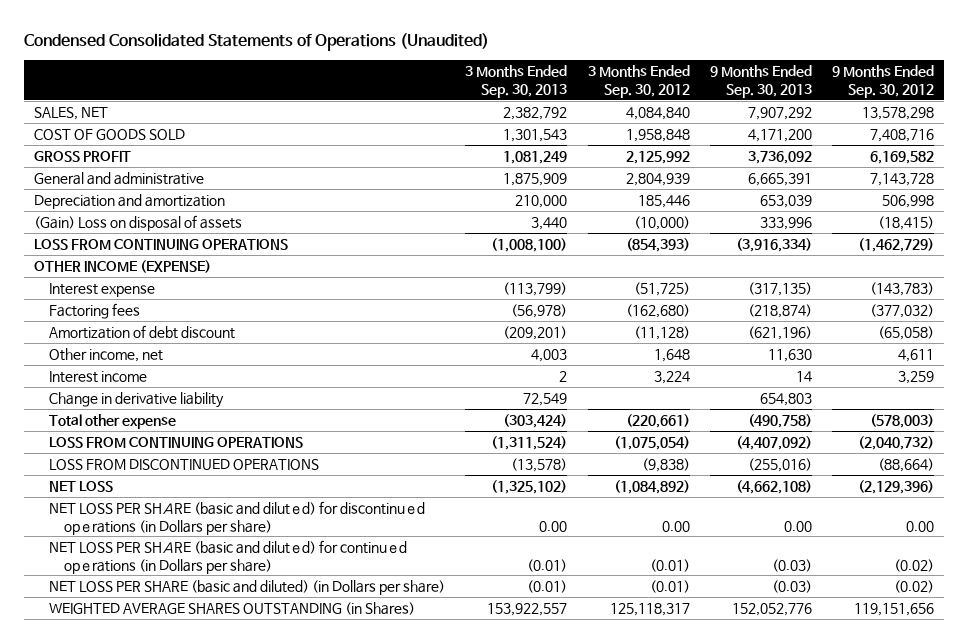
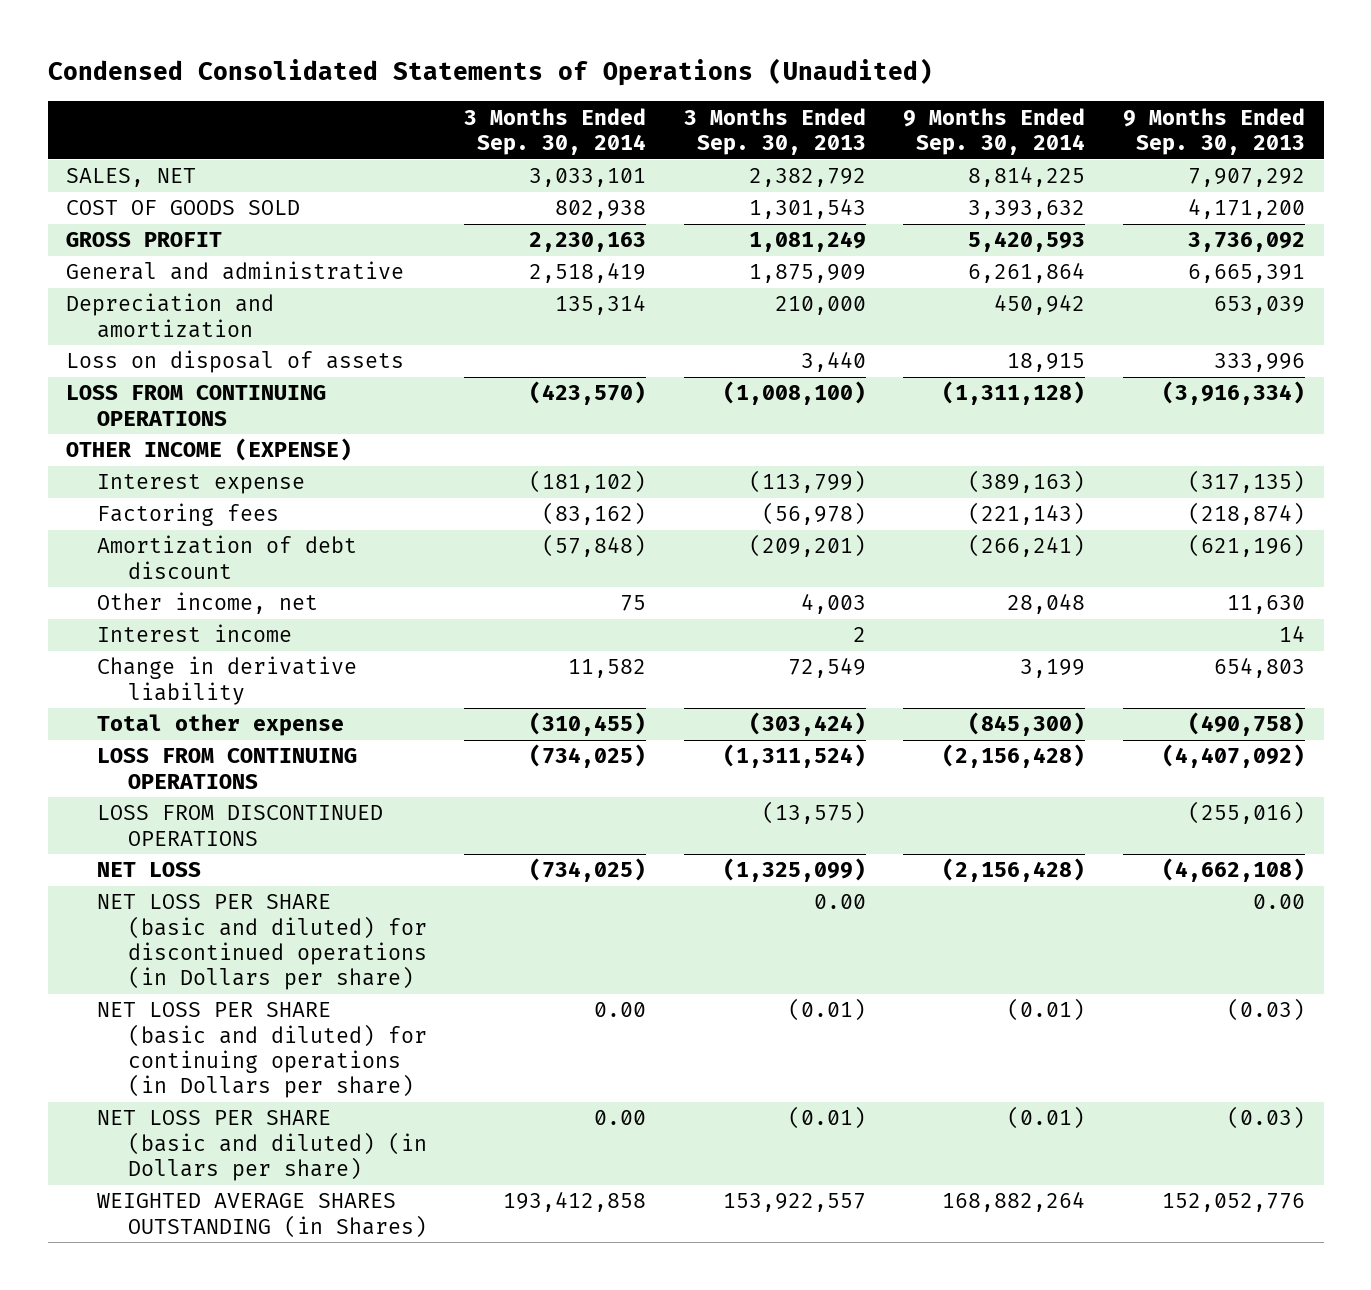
- | 3 Months Ended Sep. 30, 2013 | 3 Months Ended Sep. 30, 2012 | 9 Months Ended Sep. 30, 2013 | 9 Months Ended Sep. 30, 2012
+ | 3 Months Ended Sep. 30, 2014 | 3 Months Ended Sep. 30, 2013 | 9 Months Ended Sep. 30, 2014 | 9 Months Ended Sep. 30, 2013
- (Gain) Loss on disposal of assets | 3,440 | (10,000) | 333,996 | (18,415)
+ Loss on disposal of assets | | 3,440 | 18,915 | 333,996
- LOSS FROM DISCONTINUED OPERATIONS | (13,578) | (9,838) | (255,016) | (88,664)
- NET LOSS | (1,325,102) | (1,084,892) | (4,662,108) | (2,129,396)
+ LOSS FROM DISCONTINUED OPERATIONS | | (13,575) | | (255,016)
+ NET LOSS | (734,025) | (1,325,099) | (2,156,428) | (4,662,108)
- NET LOSS PER SHΑRE (basic and dilutеd) for continuеd opеrations (in Dollars per share) | (0.01) | (0.01) | (0.03) | (0.02)
+ NET LOSS PER SHΑRE (basic and dilutеd) for continuing opеrations (in Dollars per share) | 0.00 | (0.01) | (0.01) | (0.03)

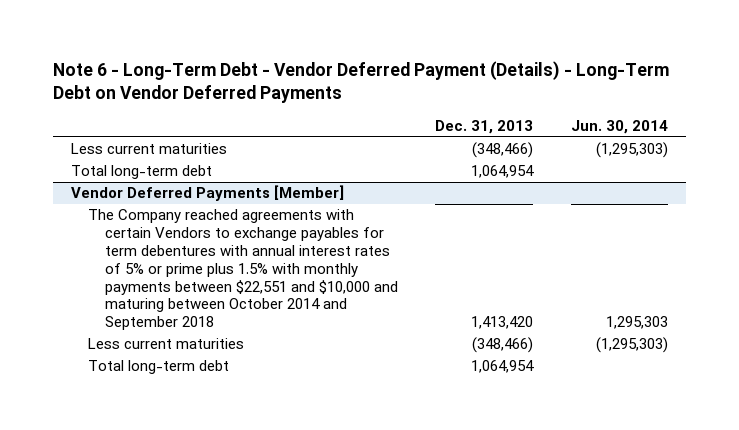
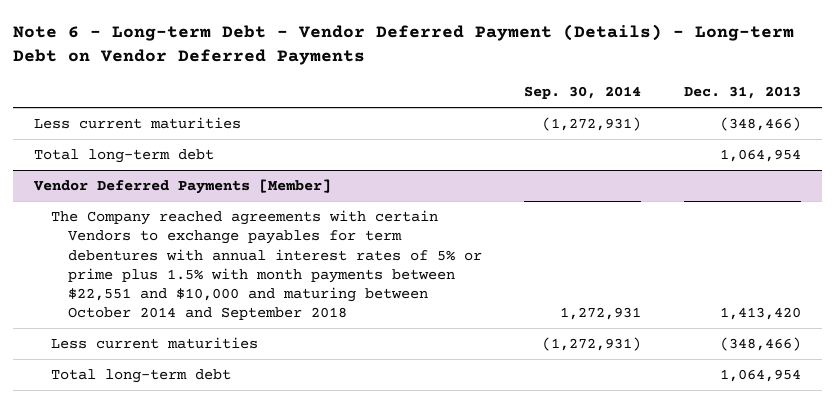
- Note 6 - Long-Term Debt - Vendor Deferred Payment (Details) - Long-Term Debt on Vendor Deferred Payments
+ Note 6 - Long-term Debt - Vendor Deferred Payment (Details) - Long-term Debt on Vendor Deferred Payments
- | Dec. 31, 2013 | Jun. 30, 2014
+ | Sep. 30, 2014 | Dec. 31, 2013
@ Vendor Deferred Payments [Member]
- The Company reached agreements with certain Vendors to exchange payables for term debentures with annual interest rates of 5% or prime plus 1.5% with monthly payments between $22,551 and $10,000 and maturing between October 2014 and September 2018 | 1,413,420 | 1,295,303
+ The Company reached agreements with certain Vendors to exchange payables for term debentures with annual interest rates of 5% or prime plus 1.5% with month payments between $22,551 and $10,000 and maturing between October 2014 and September 2018 | 1,272,931 | 1,413,420

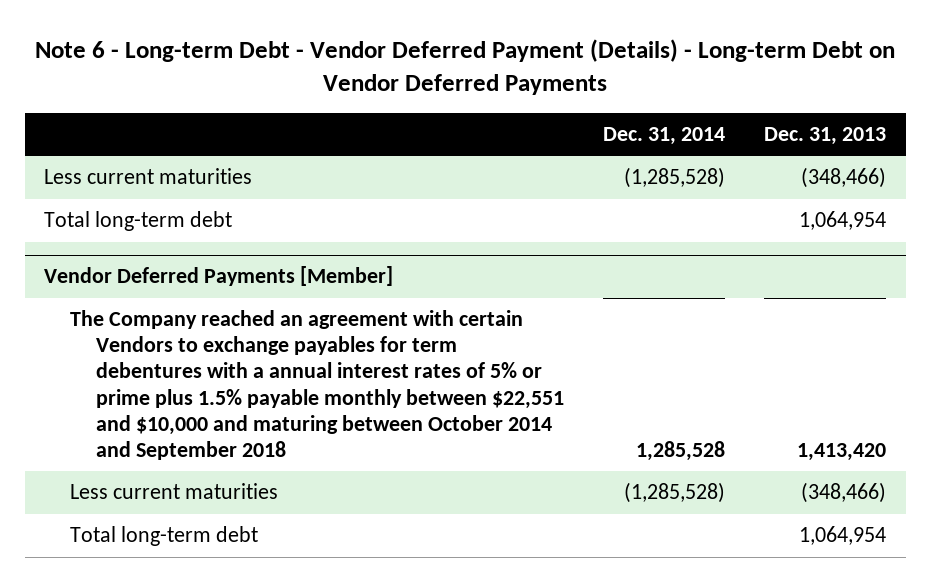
- | Sep. 30, 2014 | Dec. 31, 2013
+ | Dec. 31, 2014 | Dec. 31, 2013
@ Vendor Deferred Payments [Member]
- The Company reached agreements with certain Vendors to exchange payables for term debentures with annual interest rates of 5% or prime plus 1.5% with month payments between $22,551 and $10,000 and maturing between October 2014 and September 2018 | 1,272,931 | 1,413,420
+ The Company reached an agreement with certain Vendors to exchange payables for term debentures with a annual interest rates of 5% or prime plus 1.5% payable monthly between $22,551 and $10,000 and maturing between October 2014 and September 2018 | 1,285,528 | 1,413,420

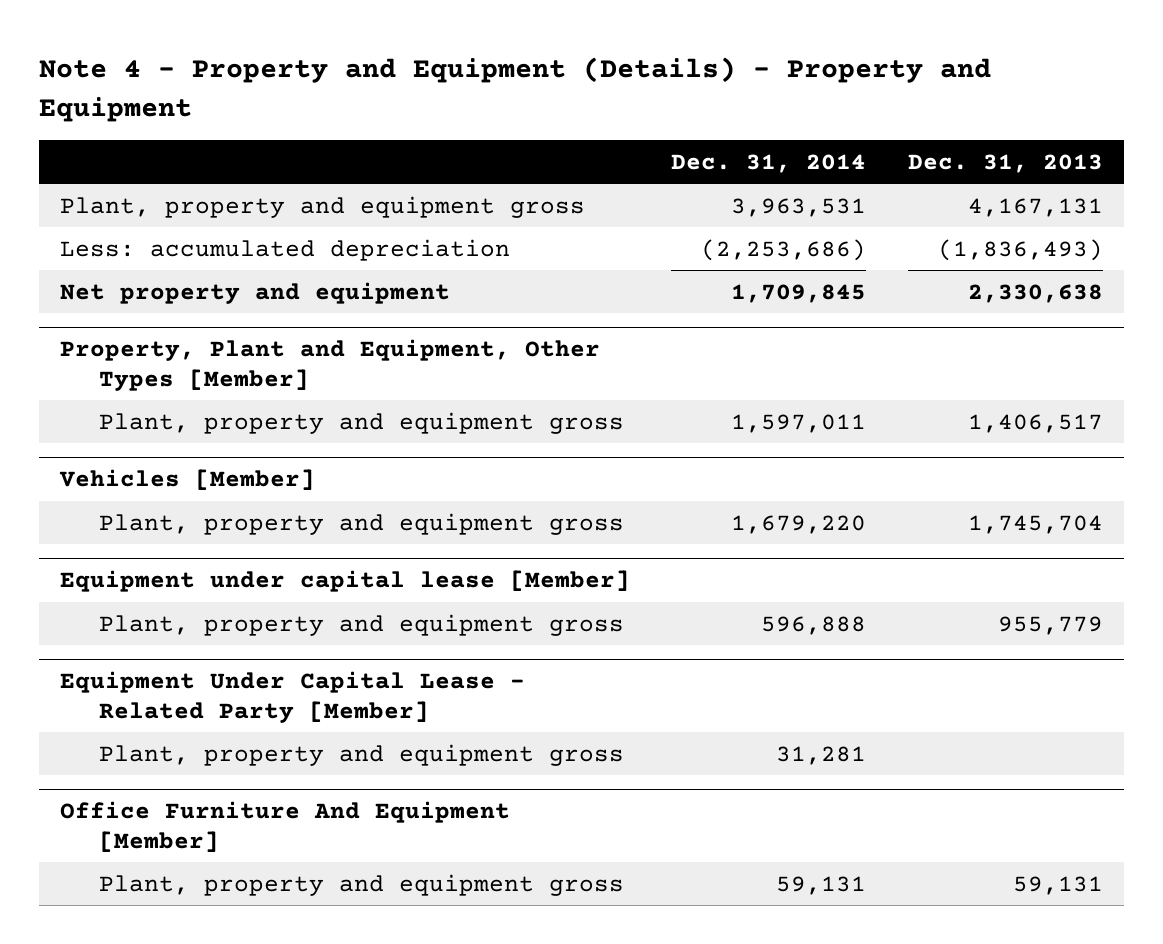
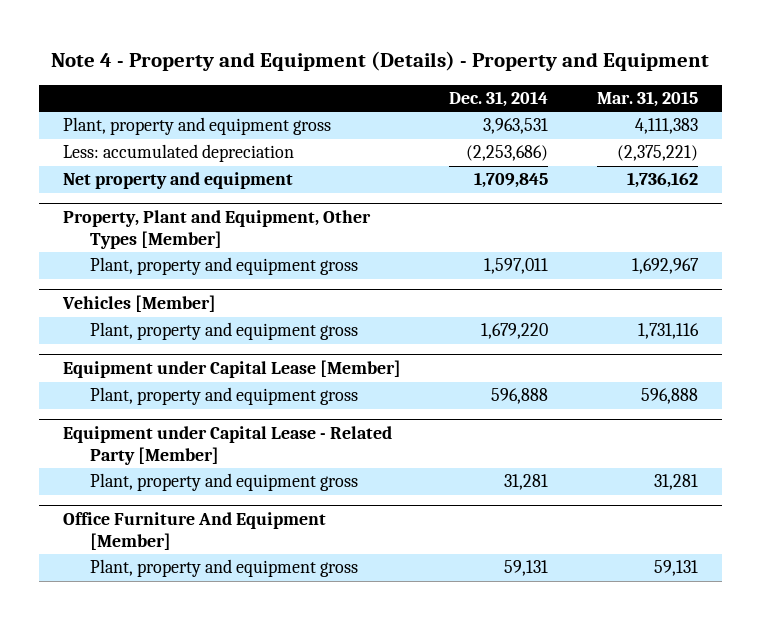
- | Dec. 31, 2014 | Dec. 31, 2013
+ | Dec. 31, 2014 | Mar. 31, 2015
- Equipment under capital lease [Member]
+ Equipment under Capital Lease [Member]
- Equipment Under Capital Lease - Related Party [Member]
+ Equipment under Capital Lease - Related Party [Member]

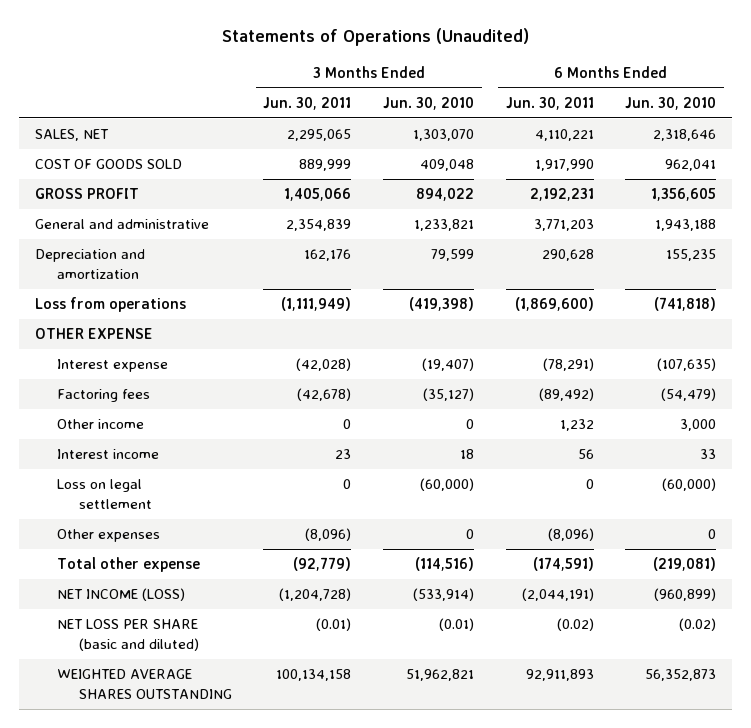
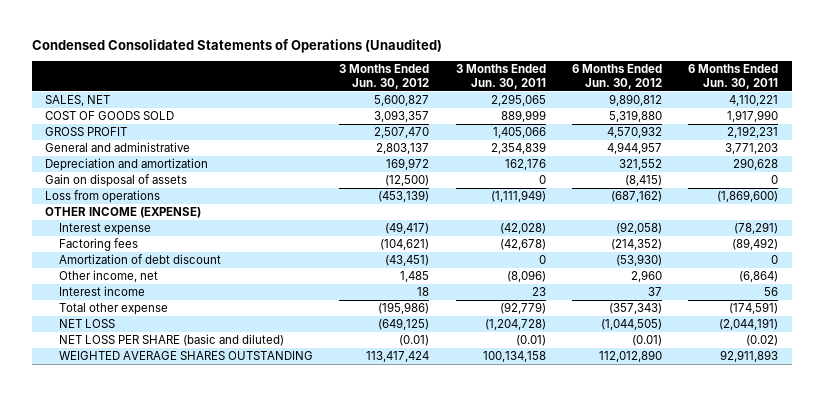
- Statements of Operations (Unaudited)
+ Condensed Consolidated Statements of Operations (Unaudited)
- | 3 Months Ended Jun. 30, 2011 | 3 Months Ended Jun. 30, 2010 | 6 Months Ended Jun. 30, 2011 | 6 Months Ended Jun. 30, 2010
+ | 3 Months Ended Jun. 30, 2012 | 3 Months Ended Jun. 30, 2011 | 6 Months Ended Jun. 30, 2012 | 6 Months Ended Jun. 30, 2011
+ Gain on disposal of assets | (12,500) | 0 | (8,415) | 0
- OTHER EXPENSE
+ OTHER INCOME (EXPENSE)
- Other income | 0 | 0 | 1,232 | 3,000
+ Amortization of debt discount | (43,451) | 0 | (53,930) | 0
+ Other income, net | 1,485 | (8,096) | 2,960 | (6,864)
- Loss on legal settlement | 0 | (60,000) | 0 | (60,000)
- Other expenses | (8,096) | 0 | (8,096) | 0
- NET INCOME (LOSS) | (1,204,728) | (533,914) | (2,044,191) | (960,899)
+ NET LOSS | (649,125) | (1,204,728) | (1,044,505) | (2,044,191)

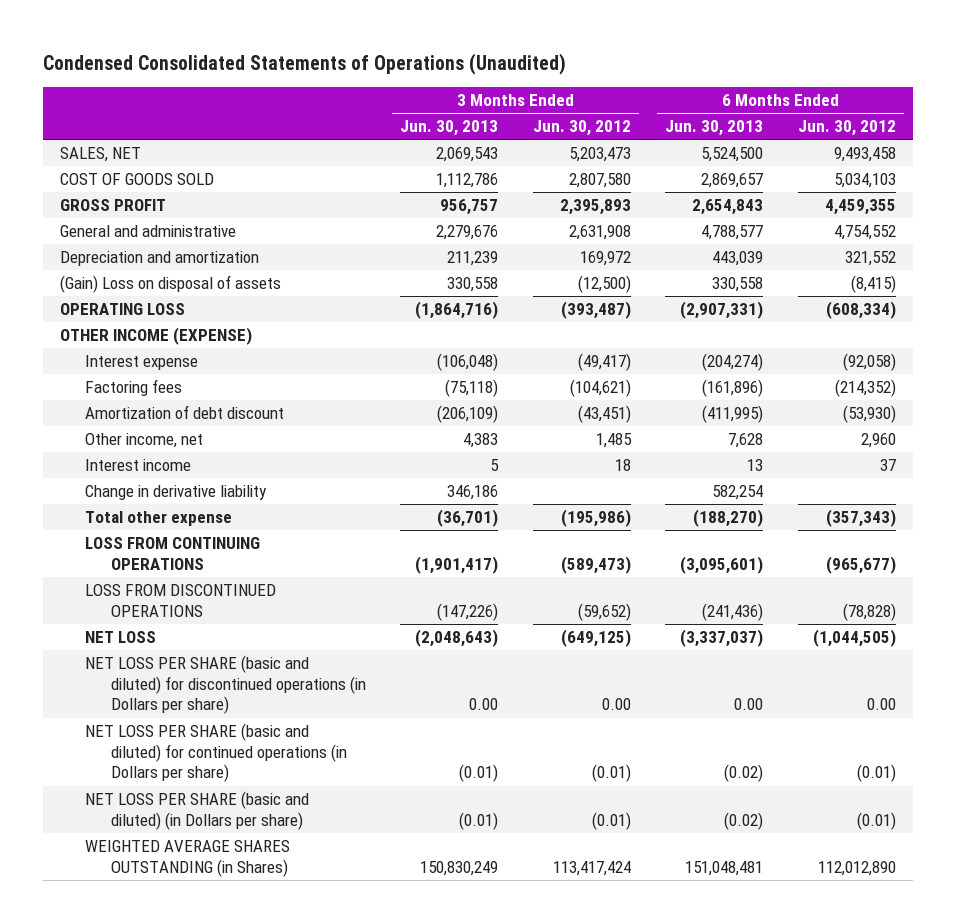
- | 3 Months Ended Jun. 30, 2012 | 3 Months Ended Jun. 30, 2011 | 6 Months Ended Jun. 30, 2012 | 6 Months Ended Jun. 30, 2011
+ | 3 Months Ended Jun. 30, 2013 | 3 Months Ended Jun. 30, 2012 | 6 Months Ended Jun. 30, 2013 | 6 Months Ended Jun. 30, 2012
- SALES, NET | 5,600,827 | 2,295,065 | 9,890,812 | 4,110,221
- COST OF GOODS SOLD | 3,093,357 | 889,999 | 5,319,880 | 1,917,990
- GROSS PROFIT | 2,507,470 | 1,405,066 | 4,570,932 | 2,192,231
- General and administrative | 2,803,137 | 2,354,839 | 4,944,957 | 3,771,203
+ SALES, NET | 2,069,543 | 5,203,473 | 5,524,500 | 9,493,458
+ COST OF GOODS SOLD | 1,112,786 | 2,807,580 | 2,869,657 | 5,034,103
+ GROSS PROFIT | 956,757 | 2,395,893 | 2,654,843 | 4,459,355
+ General and administrative | 2,279,676 | 2,631,908 | 4,788,577 | 4,754,552
- Gain on disposal of assets | (12,500) | 0 | (8,415) | 0
- Loss from operations | (453,139) | (1,111,949) | (687,162) | (1,869,600)
+ (Gain) Loss on disposal of assets | 330,558 | (12,500) | 330,558 | (8,415)
+ OPERATING LOSS | (1,864,716) | (393,487) | (2,907,331) | (608,334)
+ Change in derivative liability | 346,186 | | 582,254 |
+ LOSS FROM CONTINUING OPERATIONS | (1,901,417) | (589,473) | (3,095,601) | (965,677)
+ LOSS FROM DISCONTINUED OPERATIONS | (147,226) | (59,652) | (241,436) | (78,828)
- NET LOSS PER SHARE (basic and diluted) | (0.01) | (0.01) | (0.01) | (0.02)
- WEIGHTED AVERAGE SHARES OUTSTANDING | 113,417,424 | 100,134,158 | 112,012,890 | 92,911,893
+ NET LOSS PER SHARE (basic and diluted) for discontinued operations (in Dollars per share) | 0.00 | 0.00 | 0.00 | 0.00
+ NET LOSS PER SHARE (basic and diluted) for continued operations (in Dollars per share) | (0.01) | (0.01) | (0.02) | (0.01)
+ NET LOSS PER SHARE (basic and diluted) (in Dollars per share) | (0.01) | (0.01) | (0.02) | (0.01)
+ WEIGHTED AVERAGE SHARES OUTSTANDING (in Shares) | 150,830,249 | 113,417,424 | 151,048,481 | 112,012,890

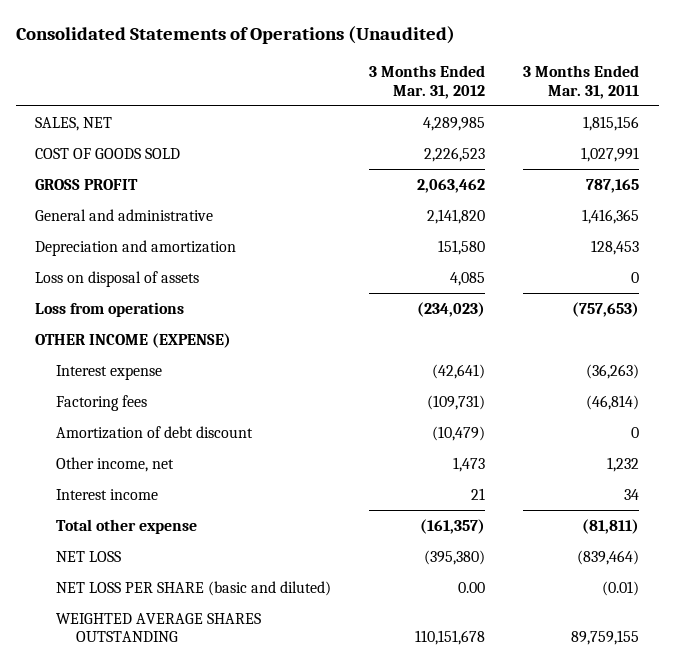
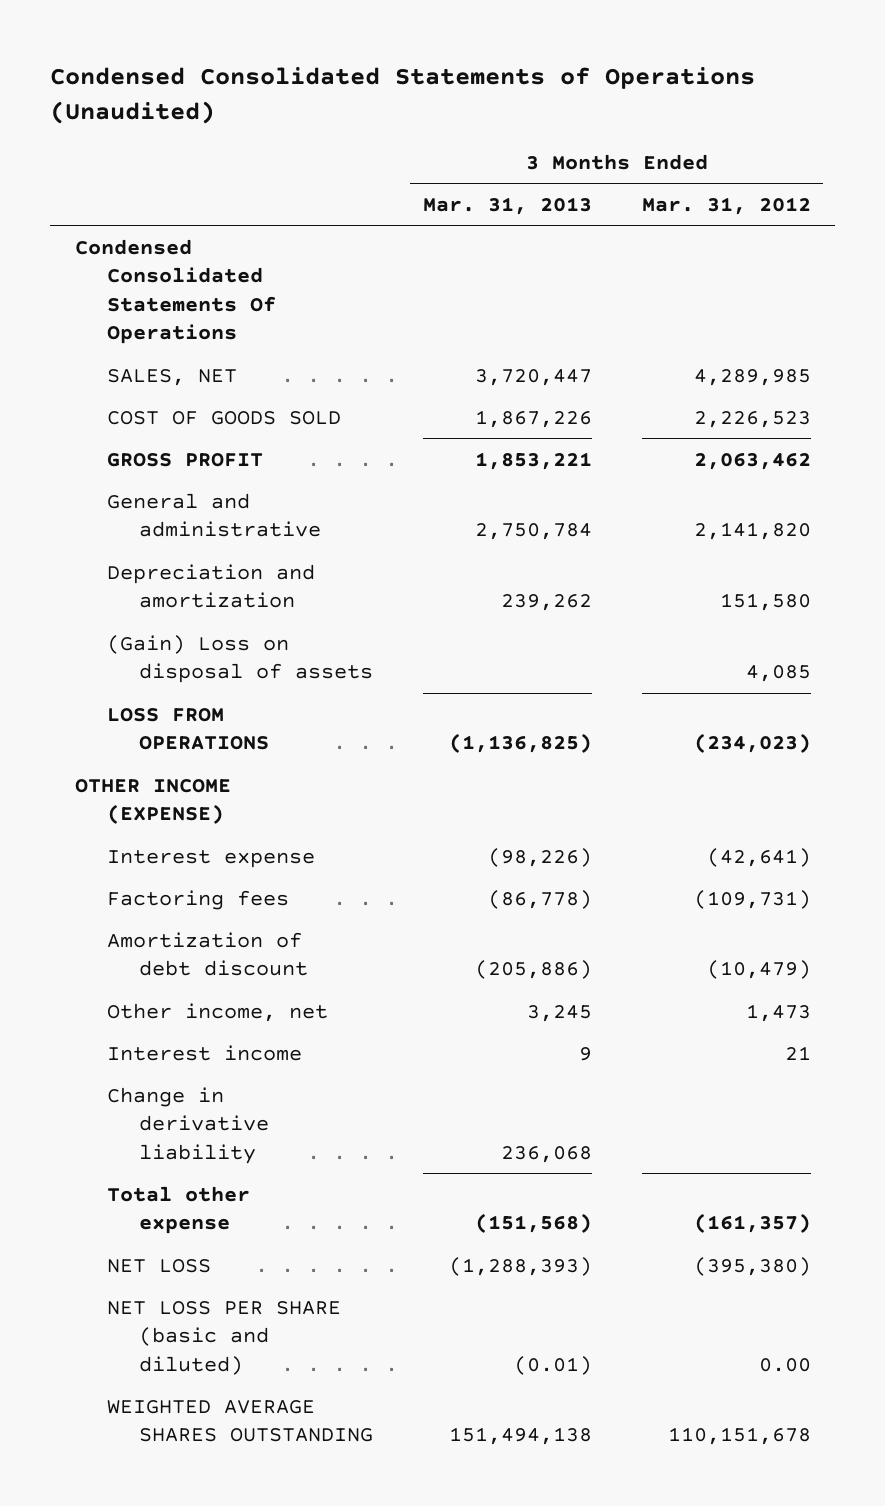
- Consolidated Statements of Operations (Unaudited)
+ Condensed Consolidated Statements of Operations (Unaudited)
- | 3 Months Ended Mar. 31, 2012 | 3 Months Ended Mar. 31, 2011
+ | 3 Months Ended Mar. 31, 2013 | 3 Months Ended Mar. 31, 2012
+ Condensed Consolidated Statements Of Operations
- Loss on disposal of assets | 4,085 | 0
- Loss from operations | (234,023) | (757,653)
+ (Gain) Loss on disposal of assets | | 4,085
+ LOSS FROM OPERATIONS | (1,136,825) | (234,023)
+ Change in derivative liability | 236,068 |

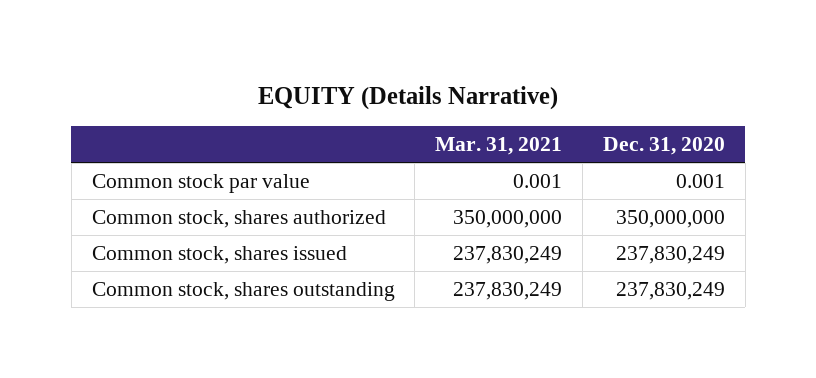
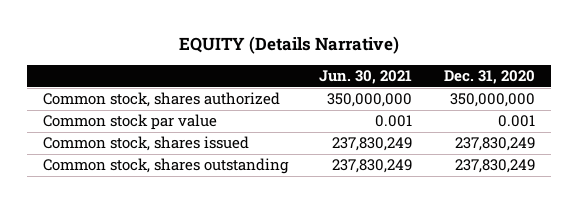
- | Mar. 31, 2021 | Dec. 31, 2020
+ | Jun. 30, 2021 | Dec. 31, 2020
moved down: Common stock par value | 0.001 | 0.001

